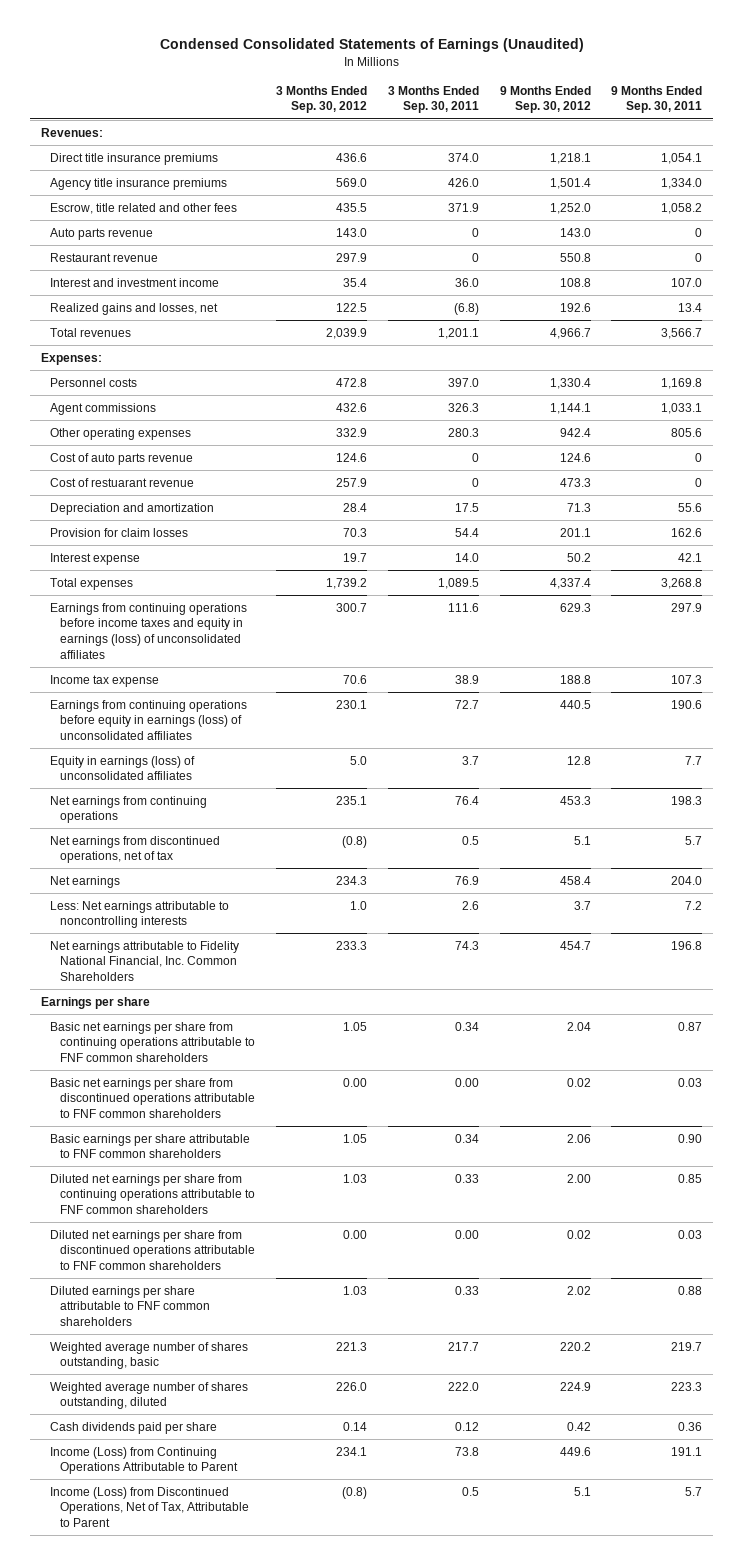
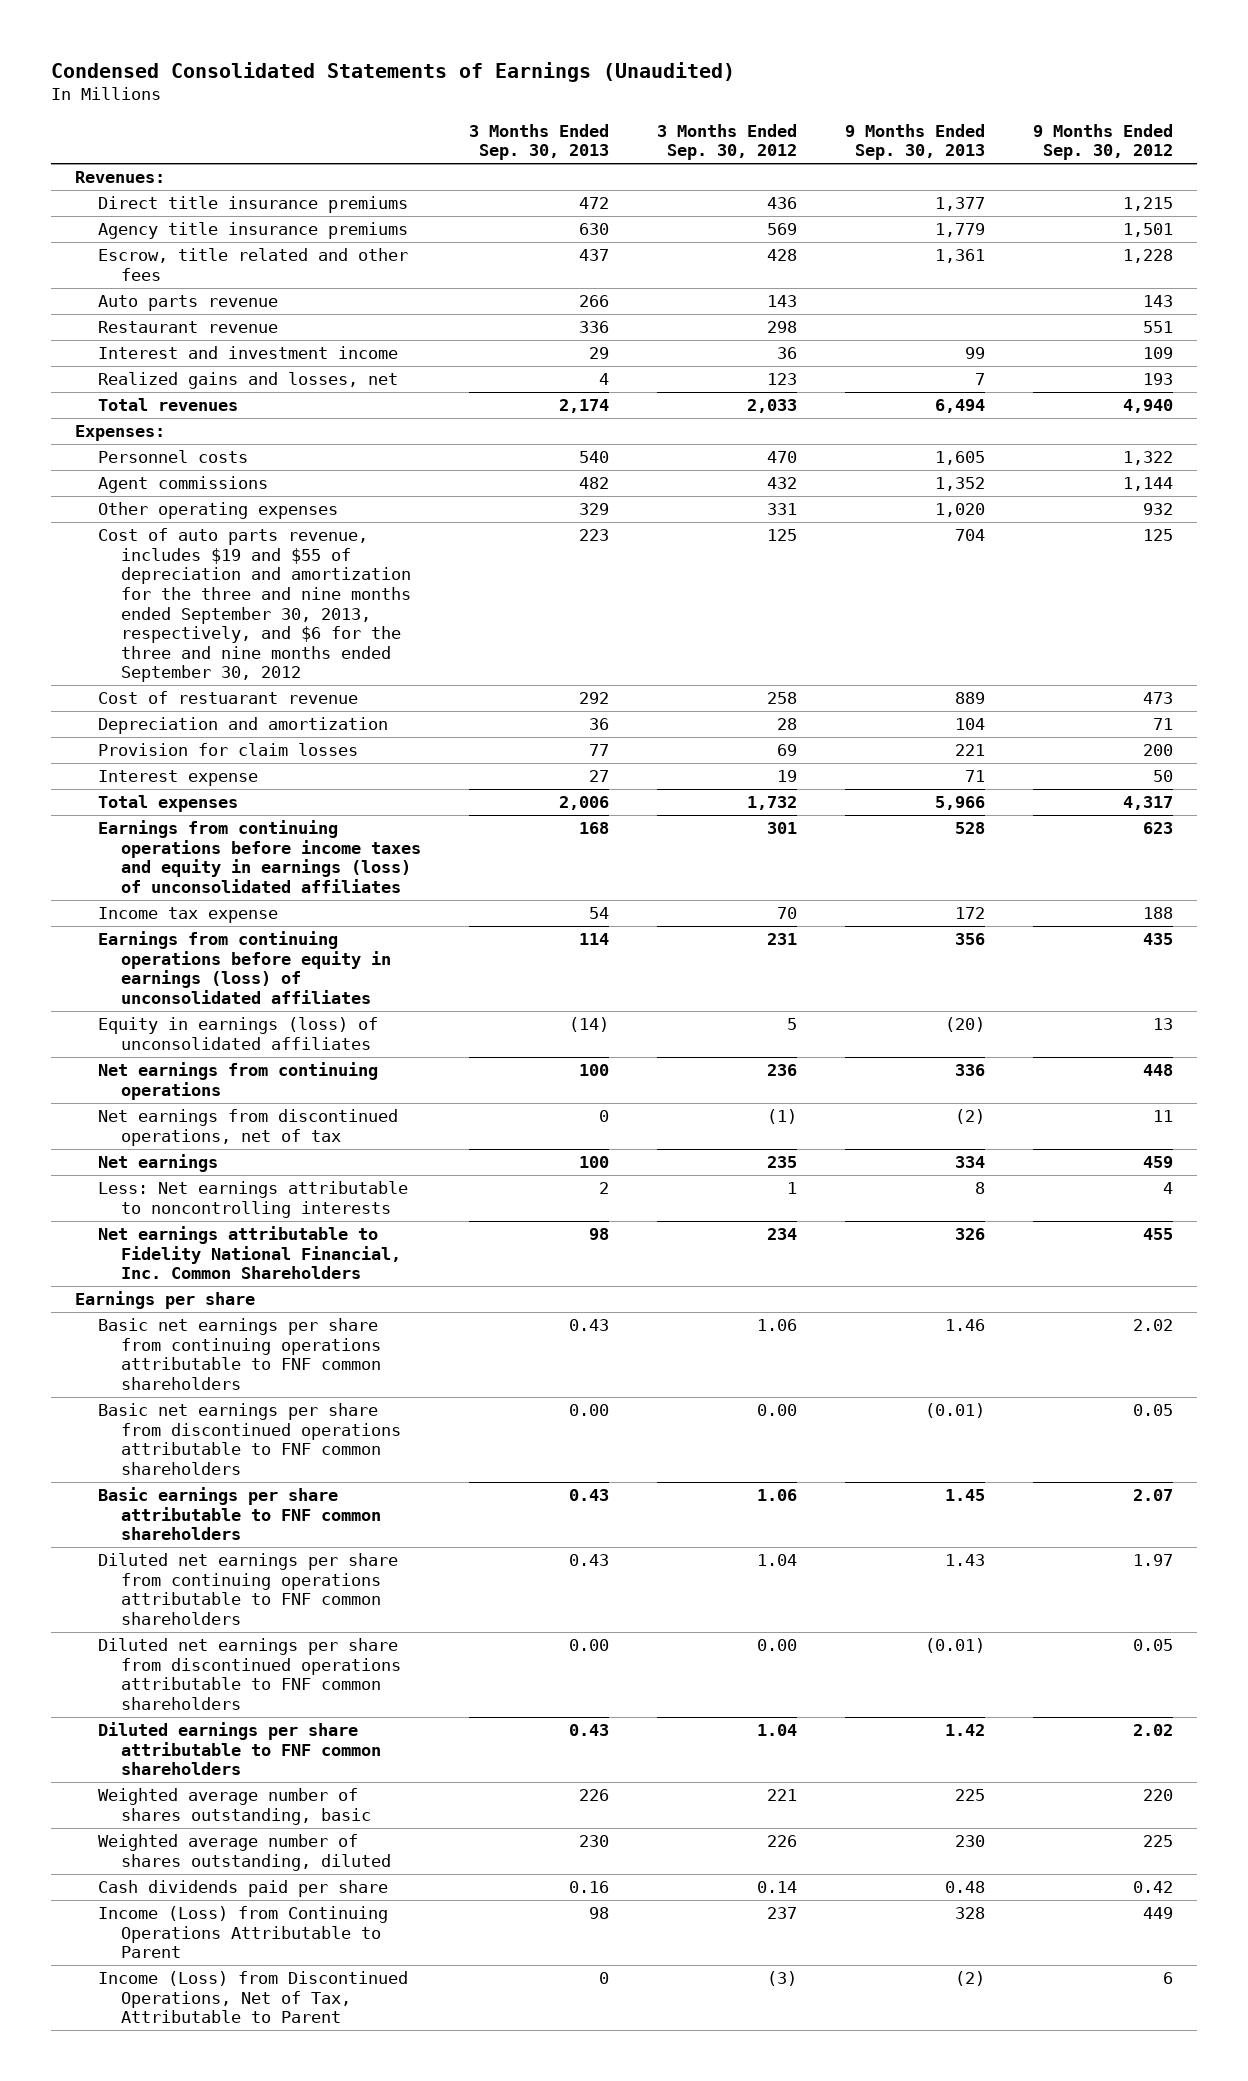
- | 3 Months Ended Sep. 30, 2012 | 3 Months Ended Sep. 30, 2011 | 9 Months Ended Sep. 30, 2012 | 9 Months Ended Sep. 30, 2011
+ | 3 Months Ended Sep. 30, 2013 | 3 Months Ended Sep. 30, 2012 | 9 Months Ended Sep. 30, 2013 | 9 Months Ended Sep. 30, 2012
- Direct title insurance premiums | 436.6 | 374.0 | 1,218.1 | 1,054.1
- Agency title insurance premiums | 569.0 | 426.0 | 1,501.4 | 1,334.0
- Escrow, title related and other fees | 435.5 | 371.9 | 1,252.0 | 1,058.2
- Auto parts revenue | 143.0 | 0 | 143.0 | 0
- Restaurant revenue | 297.9 | 0 | 550.8 | 0
- Interest and investment income | 35.4 | 36.0 | 108.8 | 107.0
- Realized gains and losses, net | 122.5 | (6.8) | 192.6 | 13.4
- Total revenues | 2,039.9 | 1,201.1 | 4,966.7 | 3,566.7
+ Direct title insurance premiums | 472 | 436 | 1,377 | 1,215
+ Agency title insurance premiums | 630 | 569 | 1,779 | 1,501
+ Escrow, title related and other fees | 437 | 428 | 1,361 | 1,228
+ Auto parts revenue | 266 | 143 | | 143
+ Restaurant revenue | 336 | 298 | | 551
+ Interest and investment income | 29 | 36 | 99 | 109
+ Realized gains and losses, net | 4 | 123 | 7 | 193
+ Total revenues | 2,174 | 2,033 | 6,494 | 4,940
- Personnel costs | 472.8 | 397.0 | 1,330.4 | 1,169.8
- Agent commissions | 432.6 | 326.3 | 1,144.1 | 1,033.1
- Other operating expenses | 332.9 | 280.3 | 942.4 | 805.6
- Cost of auto parts revenue | 124.6 | 0 | 124.6 | 0
- Cost of restuarant revenue | 257.9 | 0 | 473.3 | 0
- Depreciation and amortization | 28.4 | 17.5 | 71.3 | 55.6
- Provision for claim losses | 70.3 | 54.4 | 201.1 | 162.6
- Interest expense | 19.7 | 14.0 | 50.2 | 42.1
- Total expenses | 1,739.2 | 1,089.5 | 4,337.4 | 3,268.8
- Earnings from continuing operations before income taxes and equity in earnings (loss) of unconsolidated affiliates | 300.7 | 111.6 | 629.3 | 297.9
- Income tax expense | 70.6 | 38.9 | 188.8 | 107.3
- Earnings from continuing operations before equity in earnings (loss) of unconsolidated affiliates | 230.1 | 72.7 | 440.5 | 190.6
- Equity in earnings (loss) of unconsolidated affiliates | 5.0 | 3.7 | 12.8 | 7.7
- Net earnings from continuing operations | 235.1 | 76.4 | 453.3 | 198.3
- Net earnings from discontinued operations, net of tax | (0.8) | 0.5 | 5.1 | 5.7
- Net earnings | 234.3 | 76.9 | 458.4 | 204.0
- Less: Net earnings attributable to noncontrolling interests | 1.0 | 2.6 | 3.7 | 7.2
- Net earnings attributable to Fidelity National Financial, Inc. Common Shareholders | 233.3 | 74.3 | 454.7 | 196.8
+ Personnel costs | 540 | 470 | 1,605 | 1,322
+ Agent commissions | 482 | 432 | 1,352 | 1,144
+ Other operating expenses | 329 | 331 | 1,020 | 932
+ Cost of auto parts revenue, includes $19 and $55 of depreciation and amortization for the three and nine months ended September 30, 2013, respectively, and $6 for the three and nine months ended September 30, 2012 | 223 | 125 | 704 | 125
+ Cost of restuarant revenue | 292 | 258 | 889 | 473
+ Depreciation and amortization | 36 | 28 | 104 | 71
+ Provision for claim losses | 77 | 69 | 221 | 200
+ Interest expense | 27 | 19 | 71 | 50
+ Total expenses | 2,006 | 1,732 | 5,966 | 4,317
+ Earnings from continuing operations before income taxes and equity in earnings (loss) of unconsolidated affiliates | 168 | 301 | 528 | 623
+ Income tax expense | 54 | 70 | 172 | 188
+ Earnings from continuing operations before equity in earnings (loss) of unconsolidated affiliates | 114 | 231 | 356 | 435
+ Equity in earnings (loss) of unconsolidated affiliates | (14) | 5 | (20) | 13
+ Net earnings from continuing operations | 100 | 236 | 336 | 448
+ Net earnings from discontinued operations, net of tax | 0 | (1) | (2) | 11
+ Net earnings | 100 | 235 | 334 | 459
+ Less: Net earnings attributable to noncontrolling interests | 2 | 1 | 8 | 4
+ Net earnings attributable to Fidelity National Financial, Inc. Common Shareholders | 98 | 234 | 326 | 455
- Basic net earnings per share from continuing operations attributable to FNF common shareholders | 1.05 | 0.34 | 2.04 | 0.87
- Basic net earnings per share from discontinued operations attributable to FNF common shareholders | 0.00 | 0.00 | 0.02 | 0.03
- Basic earnings per share attributable to FNF common shareholders | 1.05 | 0.34 | 2.06 | 0.90
- Diluted net earnings per share from continuing operations attributable to FNF common shareholders | 1.03 | 0.33 | 2.00 | 0.85
- Diluted net earnings per share from discontinued operations attributable to FNF common shareholders | 0.00 | 0.00 | 0.02 | 0.03
- Diluted earnings per share attributable to FNF common shareholders | 1.03 | 0.33 | 2.02 | 0.88
- Weighted average number of shares outstanding, basic | 221.3 | 217.7 | 220.2 | 219.7
- Weighted average number of shares outstanding, diluted | 226.0 | 222.0 | 224.9 | 223.3
+ Basic net earnings per share from continuing operations attributable to FNF common shareholders | 0.43 | 1.06 | 1.46 | 2.02
+ Basic net earnings per share from discontinued operations attributable to FNF common shareholders | 0.00 | 0.00 | (0.01) | 0.05
+ Basic earnings per share attributable to FNF common shareholders | 0.43 | 1.06 | 1.45 | 2.07
+ Diluted net earnings per share from continuing operations attributable to FNF common shareholders | 0.43 | 1.04 | 1.43 | 1.97
+ Diluted net earnings per share from discontinued operations attributable to FNF common shareholders | 0.00 | 0.00 | (0.01) | 0.05
+ Diluted earnings per share attributable to FNF common shareholders | 0.43 | 1.04 | 1.42 | 2.02
+ Weighted average number of shares outstanding, basic | 226 | 221 | 225 | 220
+ Weighted average number of shares outstanding, diluted | 230 | 226 | 230 | 225
- Income (Loss) from Continuing Operations Attributable to Parent | 234.1 | 73.8 | 449.6 | 191.1
- Income (Loss) from Discontinued Operations, Net of Tax, Attributable to Parent | (0.8) | 0.5 | 5.1 | 5.7
+ Income (Loss) from Continuing Operations Attributable to Parent | 98 | 237 | 328 | 449
+ Income (Loss) from Discontinued Operations, Net of Tax, Attributable to Parent | 0 | (3) | (2) | 6

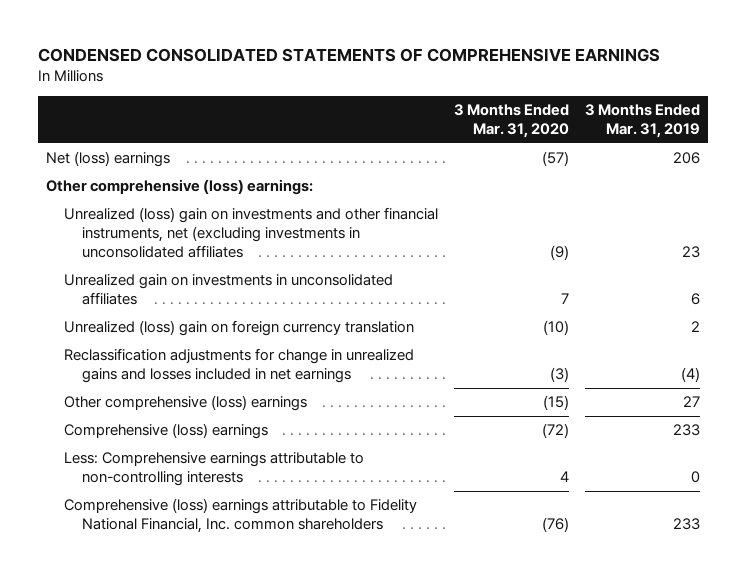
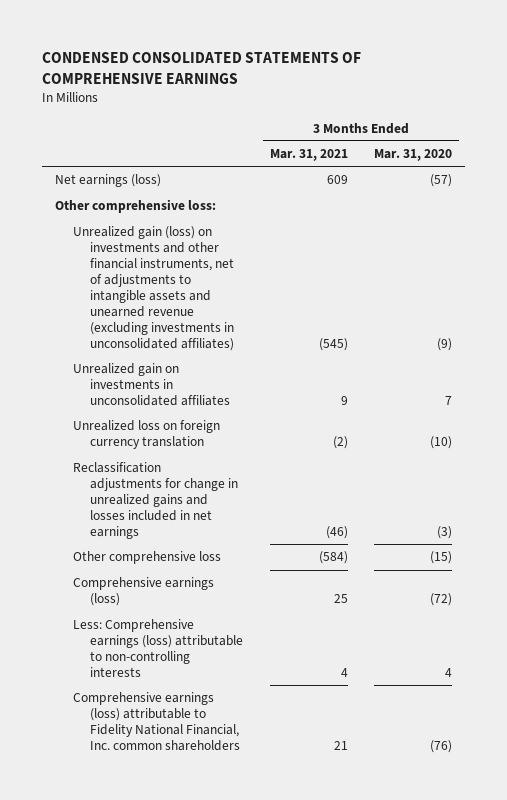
- | 3 Months Ended Mar. 31, 2020 | 3 Months Ended Mar. 31, 2019
+ | 3 Months Ended Mar. 31, 2021 | 3 Months Ended Mar. 31, 2020
- Net (loss) earnings | (57) | 206
- Other comprehensive (loss) earnings:
- Unrealized (loss) gain on investments and other financial instruments, net (excluding investments in unconsolidated affiliates | (9) | 23
+ Net earnings (loss) | 609 | (57)
+ Other comprehensive loss:
+ Unrealized gain (loss) on investments and other financial instruments, net of adjustments to intangible assets and unearned revenue (excluding investments in unconsolidated affiliates) | (545) | (9)
- Unrealized (loss) gain on foreign currency translation | (10) | 2
+ Unrealized loss on foreign currency translation | (2) | (10)
- Other comprehensive (loss) earnings | (15) | 27
- Comprehensive (loss) earnings | (72) | 233
- Less: Comprehensive earnings attributable to non-controlling interests | 4 | 0
- Comprehensive (loss) earnings attributable to Fidelity National Financial, Inc. common shareholders | (76) | 233
+ Other comprehensive loss | (584) | (15)
+ Comprehensive earnings (loss) | 25 | (72)
+ Less: Comprehensive earnings (loss) attributable to non-controlling interests | 4 | 4
+ Comprehensive earnings (loss) attributable to Fidelity National Financial, Inc. common shareholders | 21 | (76)

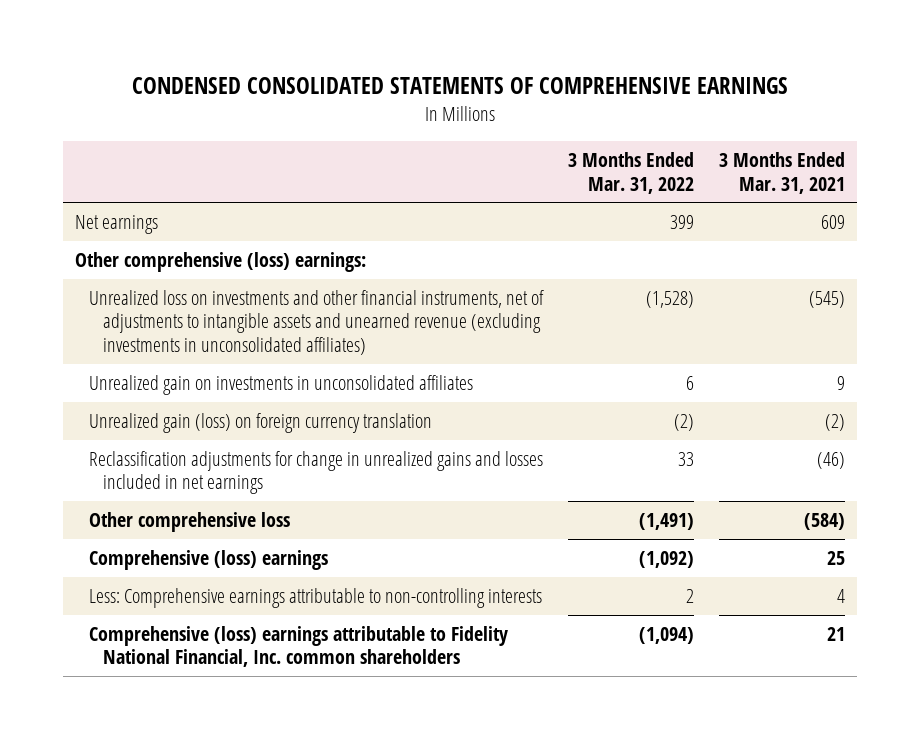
- | 3 Months Ended Mar. 31, 2021 | 3 Months Ended Mar. 31, 2020
+ | 3 Months Ended Mar. 31, 2022 | 3 Months Ended Mar. 31, 2021
- Net earnings (loss) | 609 | (57)
- Other comprehensive loss:
- Unrealized gain (loss) on investments and other financial instruments, net of adjustments to intangible assets and unearned revenue (excluding investments in unconsolidated affiliates) | (545) | (9)
+ Net earnings | 399 | 609
+ Other comprehensive (loss) earnings:
+ Unrealized loss on investments and other financial instruments, net of adjustments to intangible assets and unearned revenue (excluding investments in unconsolidated affiliates) | (1,528) | (545)
- Unrealized loss on foreign currency translation | (2) | (10)
+ Unrealized gain (loss) on foreign currency translation | (2) | (2)
- Comprehensive earnings (loss) | 25 | (72)
- Less: Comprehensive earnings (loss) attributable to non-controlling interests | 4 | 4
- Comprehensive earnings (loss) attributable to Fidelity National Financial, Inc. common shareholders | 21 | (76)
+ Comprehensive (loss) earnings | (1,092) | 25
+ Less: Comprehensive earnings attributable to non-controlling interests | 2 | 4
+ Comprehensive (loss) earnings attributable to Fidelity National Financial, Inc. common shareholders | (1,094) | 21

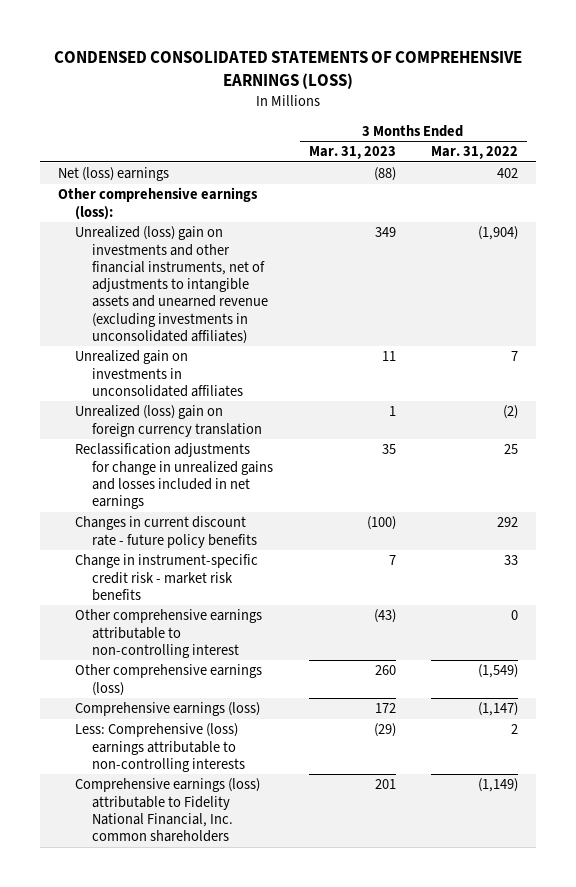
- CONDENSED CONSOLIDATED STATEMENTS OF COMPREHENSIVE EARNINGS
+ CONDENSED CONSOLIDATED STATEMENTS OF COMPREHENSIVE EARNINGS (LOSS)
- | 3 Months Ended Mar. 31, 2022 | 3 Months Ended Mar. 31, 2021
+ | 3 Months Ended Mar. 31, 2023 | 3 Months Ended Mar. 31, 2022
- Net earnings | 399 | 609
- Other comprehensive (loss) earnings:
- Unrealized loss on investments and other financial instruments, net of adjustments to intangible assets and unearned revenue (excluding investments in unconsolidated affiliates) | (1,528) | (545)
- Unrealized gain on investments in unconsolidated affiliates | 6 | 9
- Unrealized gain (loss) on foreign currency translation | (2) | (2)
- Reclassification adjustments for change in unrealized gains and losses included in net earnings | 33 | (46)
- Other comprehensive loss | (1,491) | (584)
- Comprehensive (loss) earnings | (1,092) | 25
- Less: Comprehensive earnings attributable to non-controlling interests | 2 | 4
- Comprehensive (loss) earnings attributable to Fidelity National Financial, Inc. common shareholders | (1,094) | 21
+ Net (loss) earnings | (88) | 402
+ Other comprehensive earnings (loss):
+ Unrealized (loss) gain on investments and other financial instruments, net of adjustments to intangible assets and unearned revenue (excluding investments in unconsolidated affiliates) | 349 | (1,904)
+ Unrealized gain on investments in unconsolidated affiliates | 11 | 7
+ Unrealized (loss) gain on foreign currency translation | 1 | (2)
+ Reclassification adjustments for change in unrealized gains and losses included in net earnings | 35 | 25
+ Changes in current discount rate - future policy benefits | (100) | 292
+ Change in instrument-specific credit risk - market risk benefits | 7 | 33
+ Other comprehensive earnings attributable to non-controlling interest | (43) | 0
+ Other comprehensive earnings (loss) | 260 | (1,549)
+ Comprehensive earnings (loss) | 172 | (1,147)
+ Less: Comprehensive (loss) earnings attributable to non-controlling interests | (29) | 2
+ Comprehensive earnings (loss) attributable to Fidelity National Financial, Inc. common shareholders | 201 | (1,149)

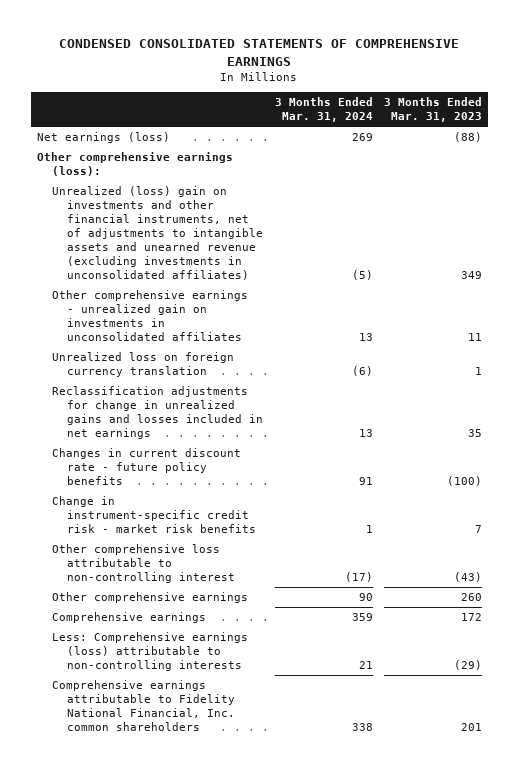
- CONDENSED CONSOLIDATED STATEMENTS OF COMPREHENSIVE EARNINGS (LOSS)
+ CONDENSED CONSOLIDATED STATEMENTS OF COMPREHENSIVE EARNINGS
- | 3 Months Ended Mar. 31, 2023 | 3 Months Ended Mar. 31, 2022
+ | 3 Months Ended Mar. 31, 2024 | 3 Months Ended Mar. 31, 2023
- Net (loss) earnings | (88) | 402
+ Net earnings (loss) | 269 | (88)
- Unrealized gain on investments in unconsolidated affiliates | 11 | 7
- Unrealized (loss) gain on foreign currency translation | 1 | (2)
+ Other comprehensive earnings - unrealized gain on investments in unconsolidated affiliates | 13 | 11
+ Unrealized loss on foreign currency translation | (6) | 1
- Other comprehensive earnings attributable to non-controlling interest | (43) | 0
- Other comprehensive earnings (loss) | 260 | (1,549)
- Comprehensive earnings (loss) | 172 | (1,147)
- Less: Comprehensive (loss) earnings attributable to non-controlling interests | (29) | 2
- Comprehensive earnings (loss) attributable to Fidelity National Financial, Inc. common shareholders | 201 | (1,149)
+ Other comprehensive loss attributable to non-controlling interest | (17) | (43)
+ Other comprehensive earnings | 90 | 260
+ Comprehensive earnings | 359 | 172
+ Less: Comprehensive earnings (loss) attributable to non-controlling interests | 21 | (29)
+ Comprehensive earnings attributable to Fidelity National Financial, Inc. common shareholders | 338 | 201

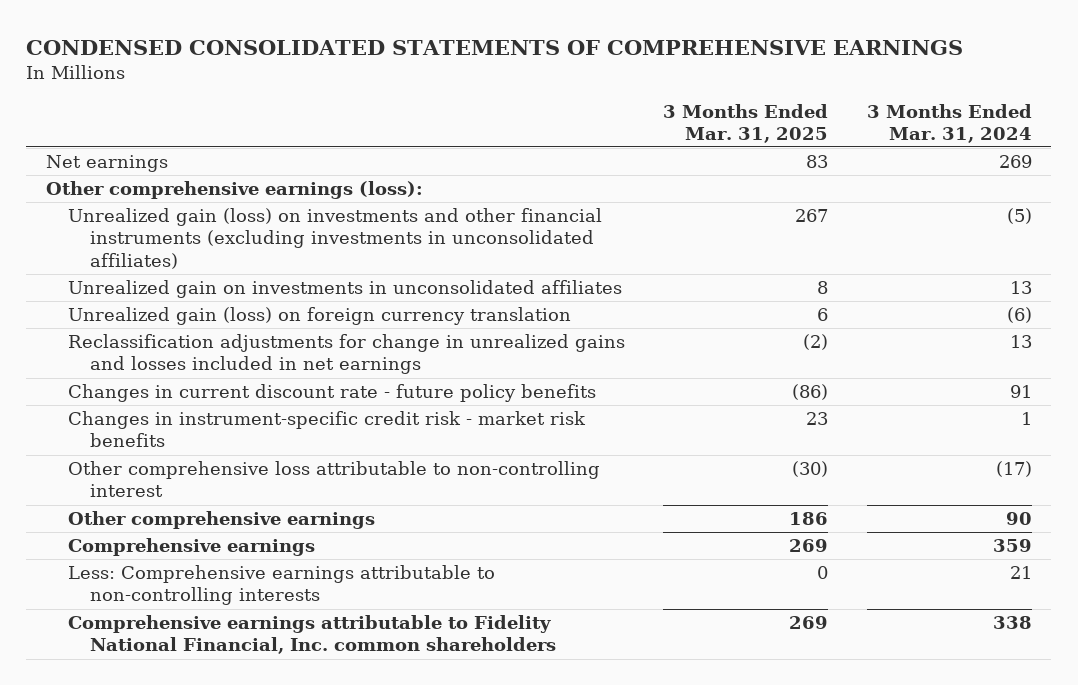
- | 3 Months Ended Mar. 31, 2024 | 3 Months Ended Mar. 31, 2023
+ | 3 Months Ended Mar. 31, 2025 | 3 Months Ended Mar. 31, 2024
- Net earnings (loss) | 269 | (88)
+ Net earnings | 83 | 269
- Unrealized (loss) gain on investments and other financial instruments, net of adjustments to intangible assets and unearned revenue (excluding investments in unconsolidated affiliates) | (5) | 349
- Other comprehensive earnings - unrealized gain on investments in unconsolidated affiliates | 13 | 11
- Unrealized loss on foreign currency translation | (6) | 1
+ Unrealized gain (loss) on investments and other financial instruments (excluding investments in unconsolidated affiliates) | 267 | (5)
+ Unrealized gain on investments in unconsolidated affiliates | 8 | 13
+ Unrealized gain (loss) on foreign currency translation | 6 | (6)
- Change in instrument-specific credit risk - market risk benefits | 1 | 7
+ Changes in instrument-specific credit risk - market risk benefits | 23 | 1
- Less: Comprehensive earnings (loss) attributable to non-controlling interests | 21 | (29)
+ Less: Comprehensive earnings attributable to non-controlling interests | 0 | 21

